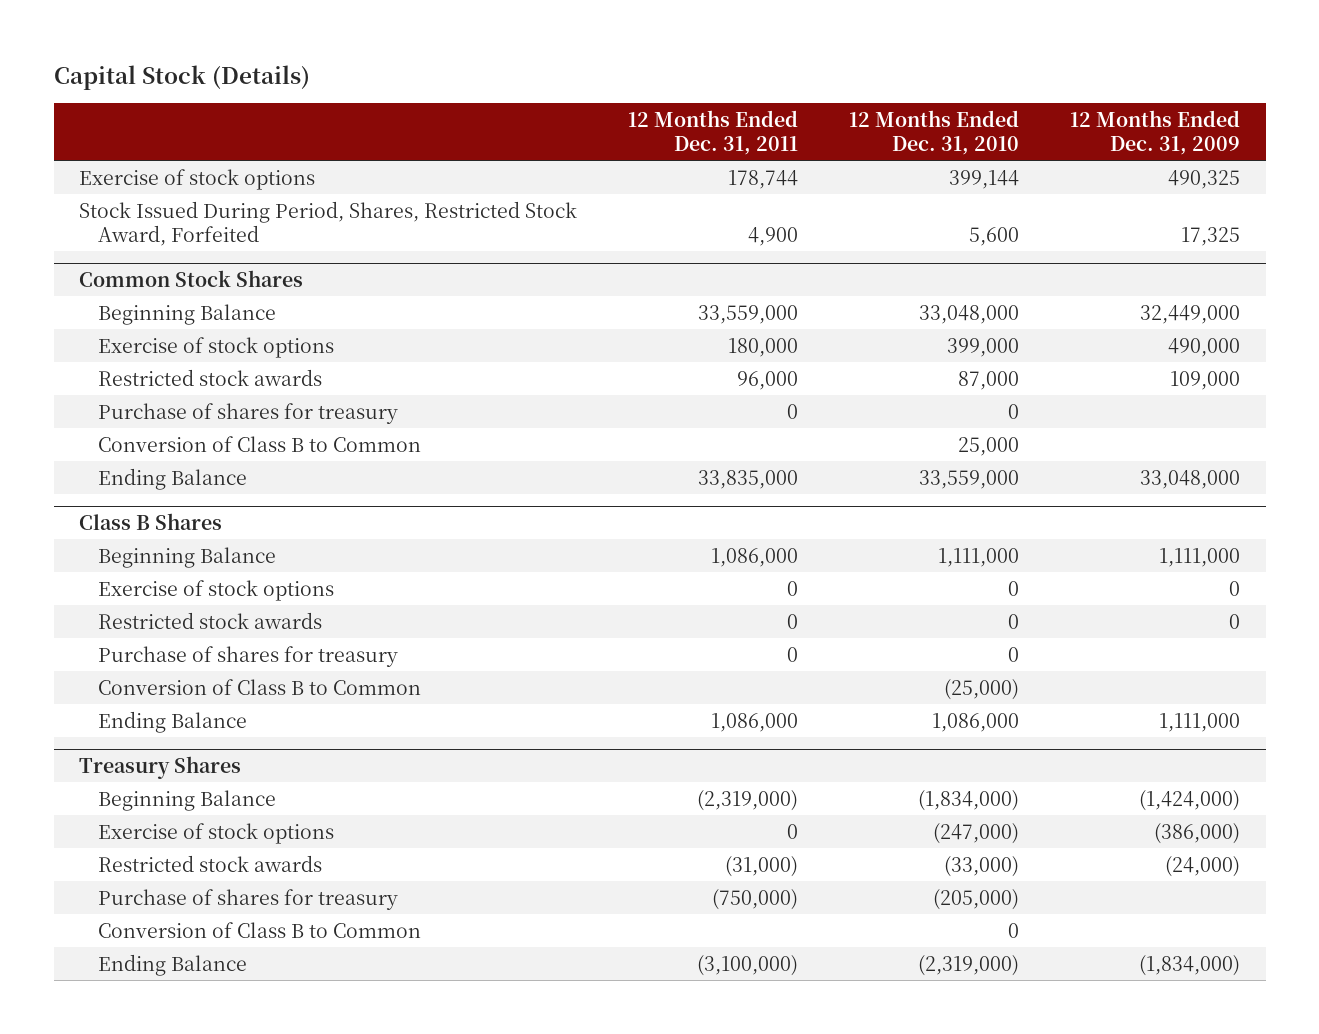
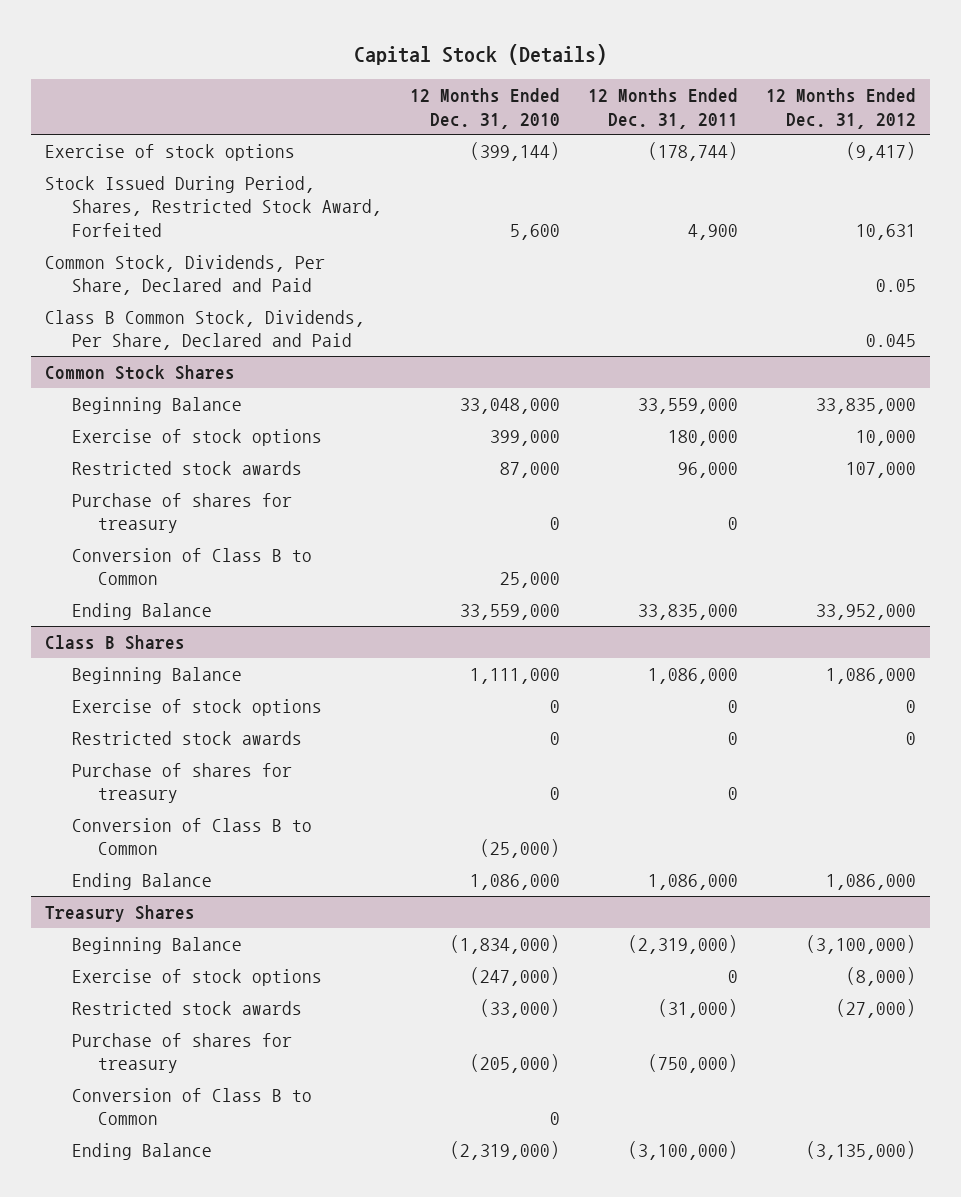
- | 12 Months Ended Dec. 31, 2011 | 12 Months Ended Dec. 31, 2010 | 12 Months Ended Dec. 31, 2009
+ | 12 Months Ended Dec. 31, 2010 | 12 Months Ended Dec. 31, 2011 | 12 Months Ended Dec. 31, 2012
- Exercise of stock options | 178,744 | 399,144 | 490,325
+ Exercise of stock options | (399,144) | (178,744) | (9,417)
+ Common Stock, Dividends, Per Share, Declared and Paid | | | 0.05
+ Class B Common Stock, Dividends, Per Share, Declared and Paid | | | 0.045

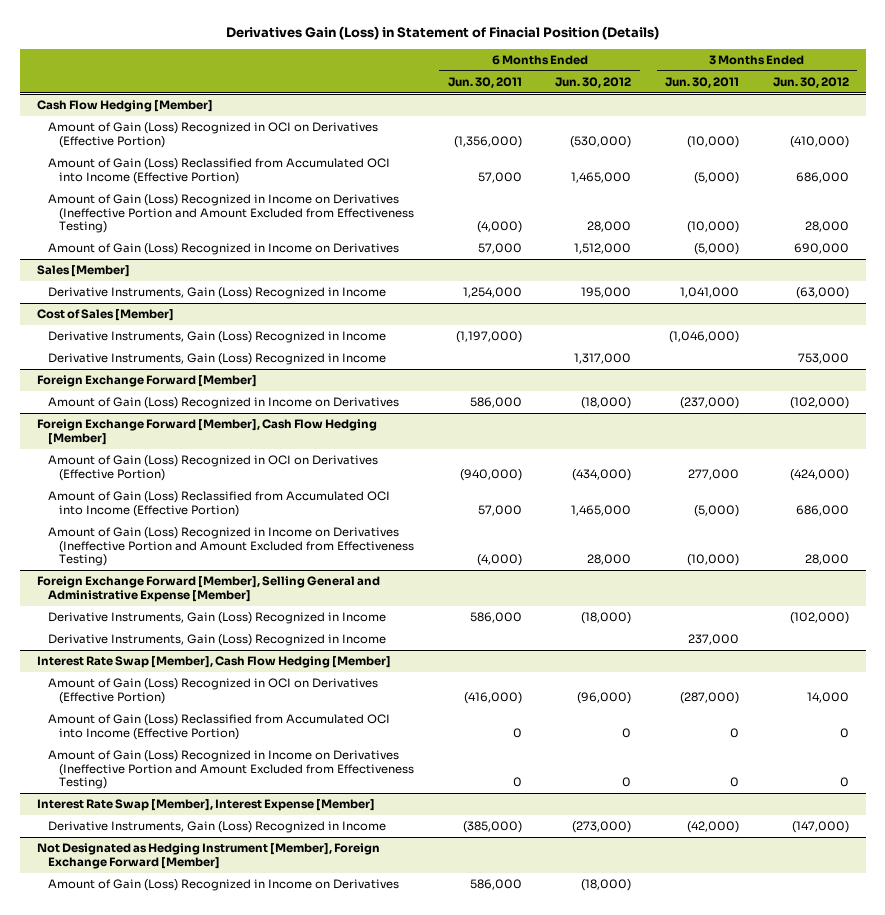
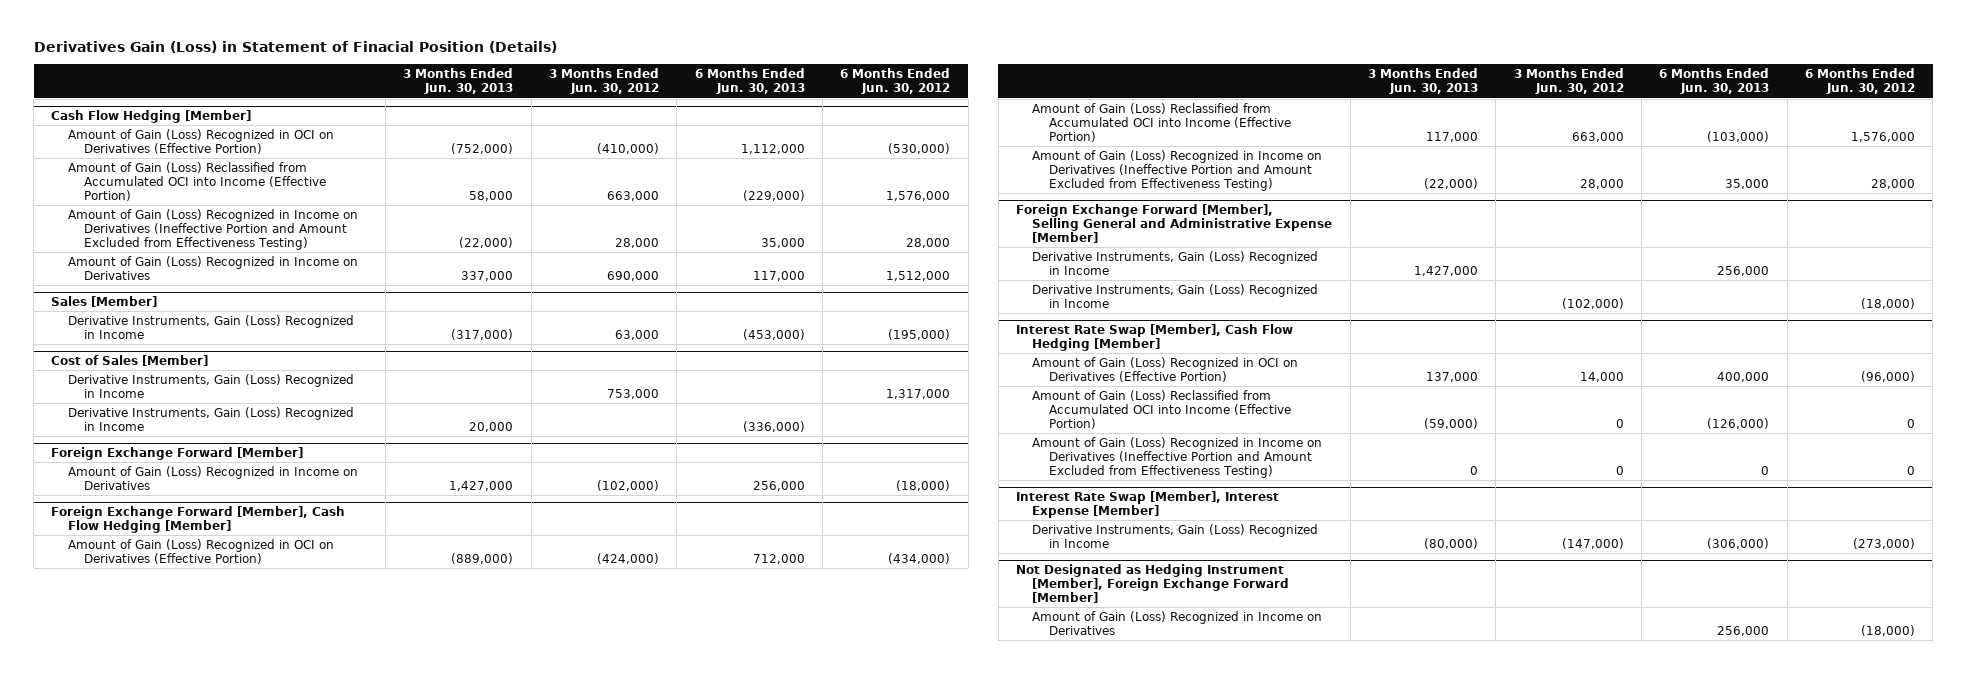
- | 6 Months Ended Jun. 30, 2011 | 6 Months Ended Jun. 30, 2012 | 3 Months Ended Jun. 30, 2011 | 3 Months Ended Jun. 30, 2012
+ | 3 Months Ended Jun. 30, 2013 | 3 Months Ended Jun. 30, 2012 | 6 Months Ended Jun. 30, 2013 | 6 Months Ended Jun. 30, 2012
@ Cash Flow Hedging [Member]
- Amount of Gain (Loss) Reclassified from Accumulated OCI into Income (Effective Portion) | 57,000 | 1,465,000 | (5,000) | 686,000
+ Amount of Gain (Loss) Reclassified from Accumulated OCI into Income (Effective Portion) | 58,000 | 663,000 | (229,000) | 1,576,000
@ Sales [Member]
- Derivative Instruments, Gain (Loss) Recognized in Income | 1,254,000 | 195,000 | 1,041,000 | (63,000)
+ Derivative Instruments, Gain (Loss) Recognized in Income | (317,000) | 63,000 | (453,000) | (195,000)
@ Cost of Sales [Member]
moved down: Derivative Instruments, Gain (Loss) Recognized in Income | 20,000 | | (336,000) |
@ Foreign Exchange Forward [Member], Cash Flow Hedging [Member]
- Amount of Gain (Loss) Reclassified from Accumulated OCI into Income (Effective Portion) | 57,000 | 1,465,000 | (5,000) | 686,000
+ Amount of Gain (Loss) Reclassified from Accumulated OCI into Income (Effective Portion) | 117,000 | 663,000 | (103,000) | 1,576,000
@ Foreign Exchange Forward [Member], Selling General and Administrative Expense [Member]
moved down: Derivative Instruments, Gain (Loss) Recognized in Income | | (102,000) | | (18,000)

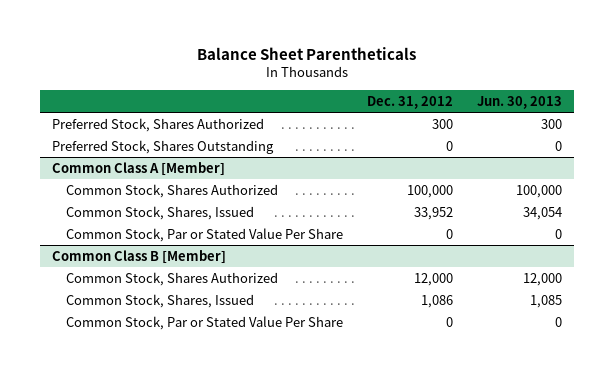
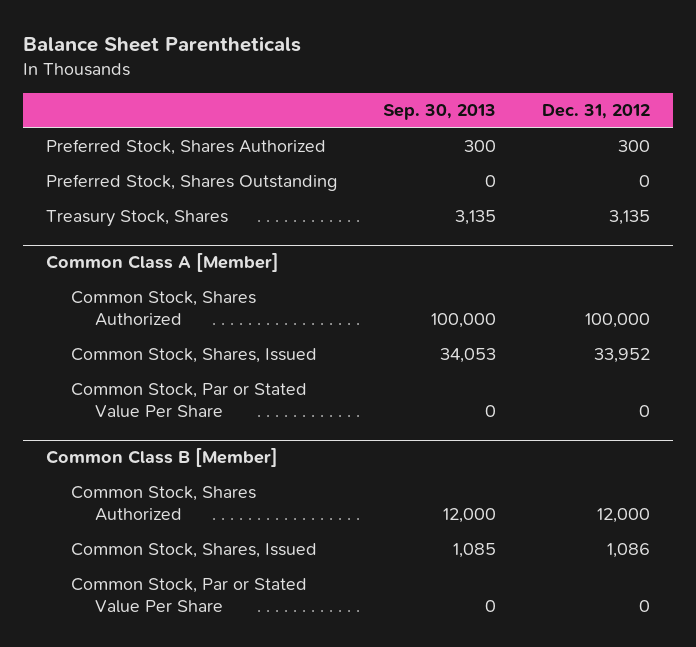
- | Dec. 31, 2012 | Jun. 30, 2013
+ | Sep. 30, 2013 | Dec. 31, 2012
+ Treasury Stock, Shares | 3,135 | 3,135

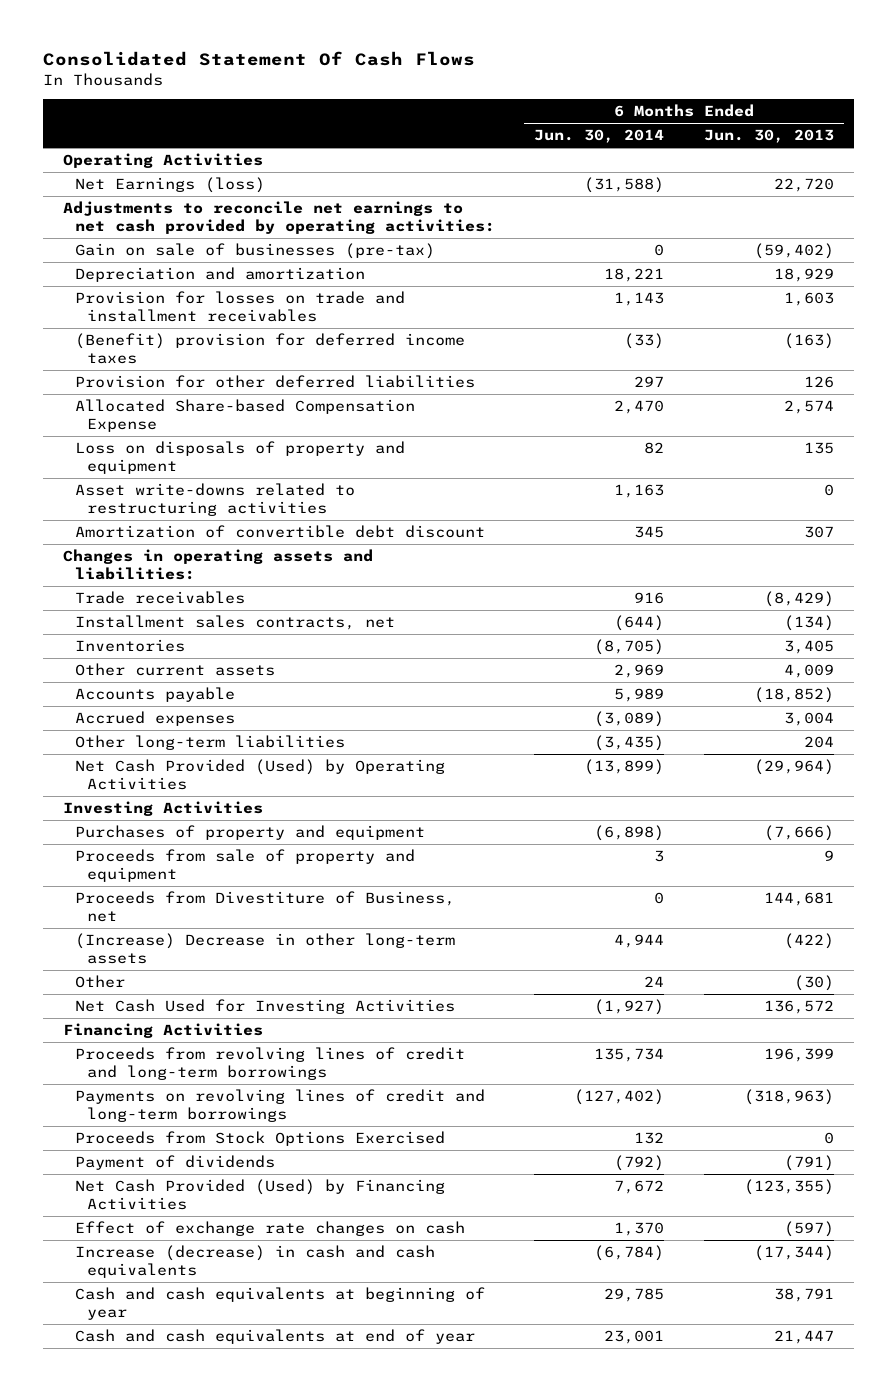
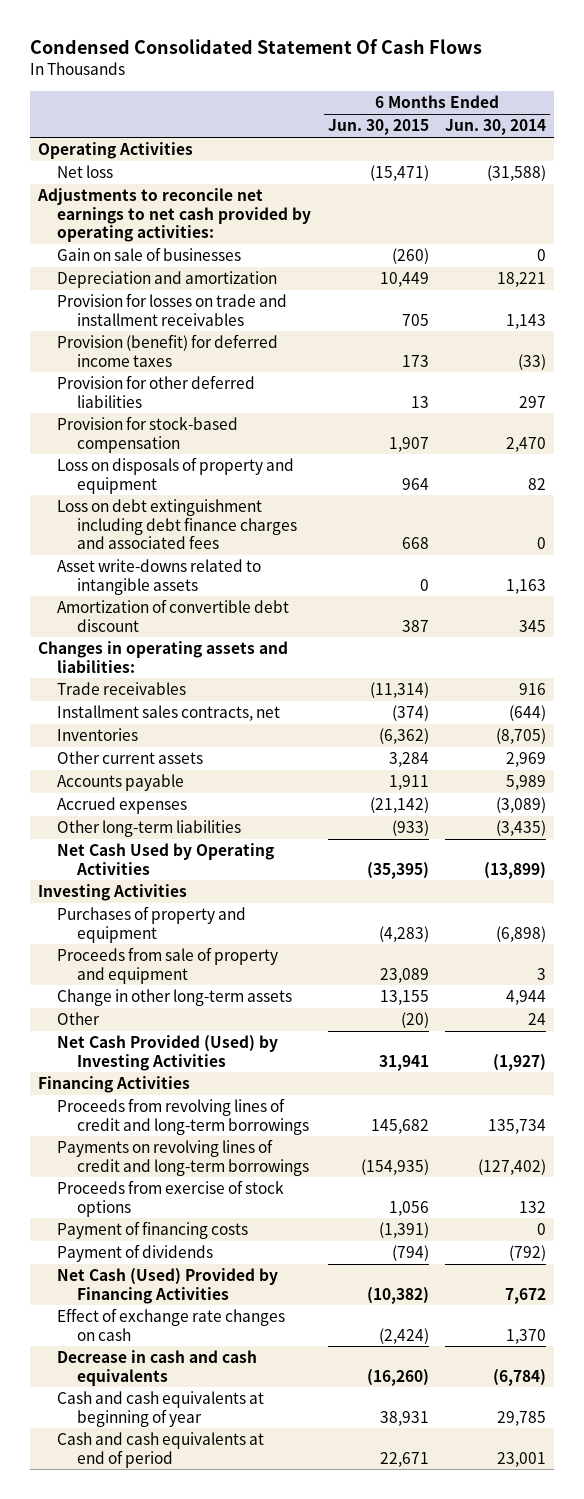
- Consolidated Statement Of Cash Flows
+ Condensed Consolidated Statement Of Cash Flows
- | 6 Months Ended Jun. 30, 2014 | 6 Months Ended Jun. 30, 2013
+ | 6 Months Ended Jun. 30, 2015 | 6 Months Ended Jun. 30, 2014
- Net Earnings (loss) | (31,588) | 22,720
+ Net loss | (15,471) | (31,588)
- Gain on sale of businesses (pre-tax) | 0 | (59,402)
+ Gain on sale of businesses | (260) | 0
- (Benefit) provision for deferred income taxes | (33) | (163)
+ Provision (benefit) for deferred income taxes | 173 | (33)
- Allocated Share-based Compensation Expense | 2,470 | 2,574
+ Provision for stock-based compensation | 1,907 | 2,470
- Asset write-downs related to restructuring activities | 1,163 | 0
+ Loss on debt extinguishment including debt finance charges and associated fees | 668 | 0
+ Asset write-downs related to intangible assets | 0 | 1,163
- Net Cash Provided (Used) by Operating Activities | (13,899) | (29,964)
+ Net Cash Used by Operating Activities | (35,395) | (13,899)
- Proceeds from Divestiture of Business, net | 0 | 144,681
- (Increase) Decrease in other long-term assets | 4,944 | (422)
+ Change in other long-term assets | 13,155 | 4,944
- Net Cash Used for Investing Activities | (1,927) | 136,572
+ Net Cash Provided (Used) by Investing Activities | 31,941 | (1,927)
- Proceeds from Stock Options Exercised | 132 | 0
+ Proceeds from exercise of stock options | 1,056 | 132
+ Payment of financing costs | (1,391) | 0
- Net Cash Provided (Used) by Financing Activities | 7,672 | (123,355)
+ Net Cash (Used) Provided by Financing Activities | (10,382) | 7,672
- Increase (decrease) in cash and cash equivalents | (6,784) | (17,344)
+ Decrease in cash and cash equivalents | (16,260) | (6,784)
- Cash and cash equivalents at end of year | 23,001 | 21,447
+ Cash and cash equivalents at end of period | 22,671 | 23,001

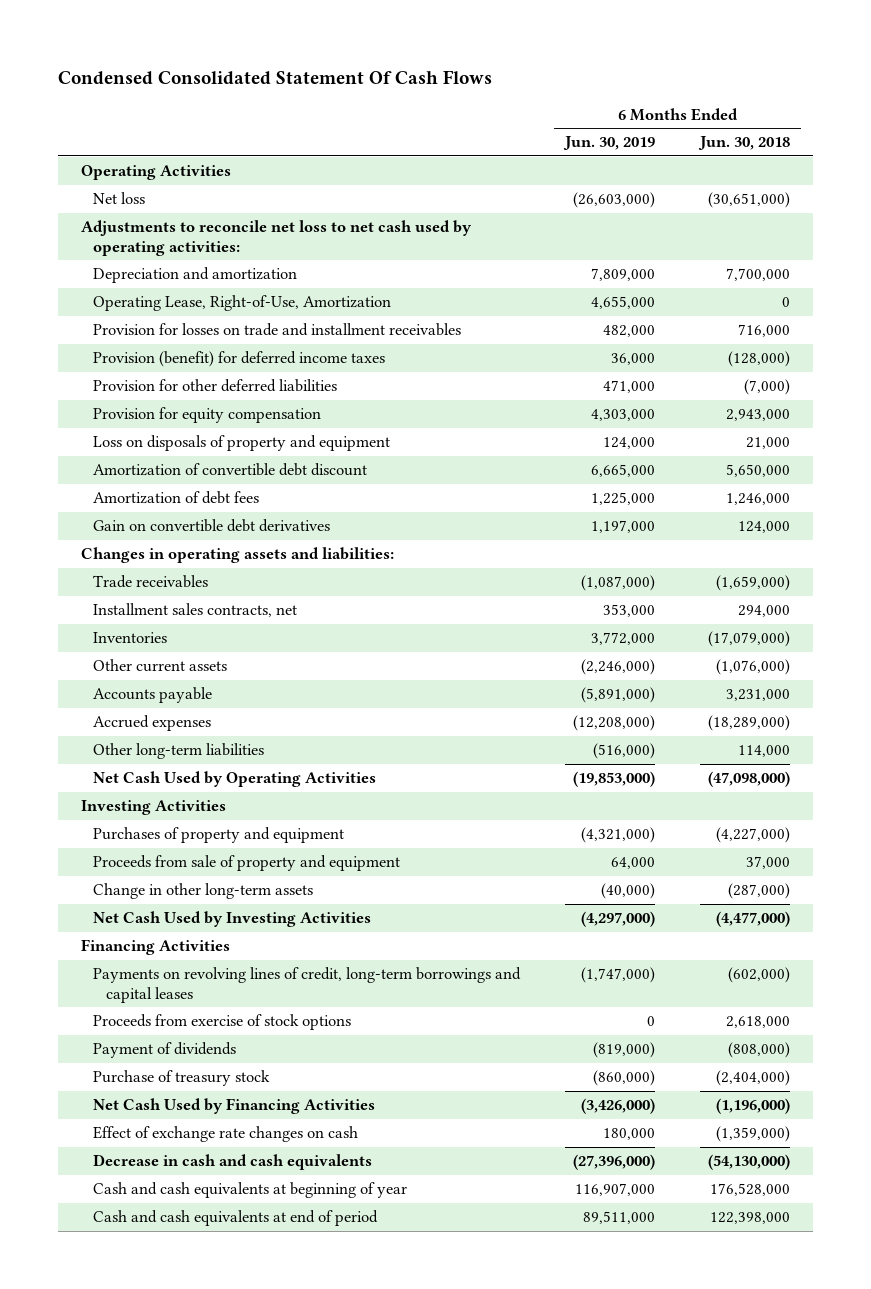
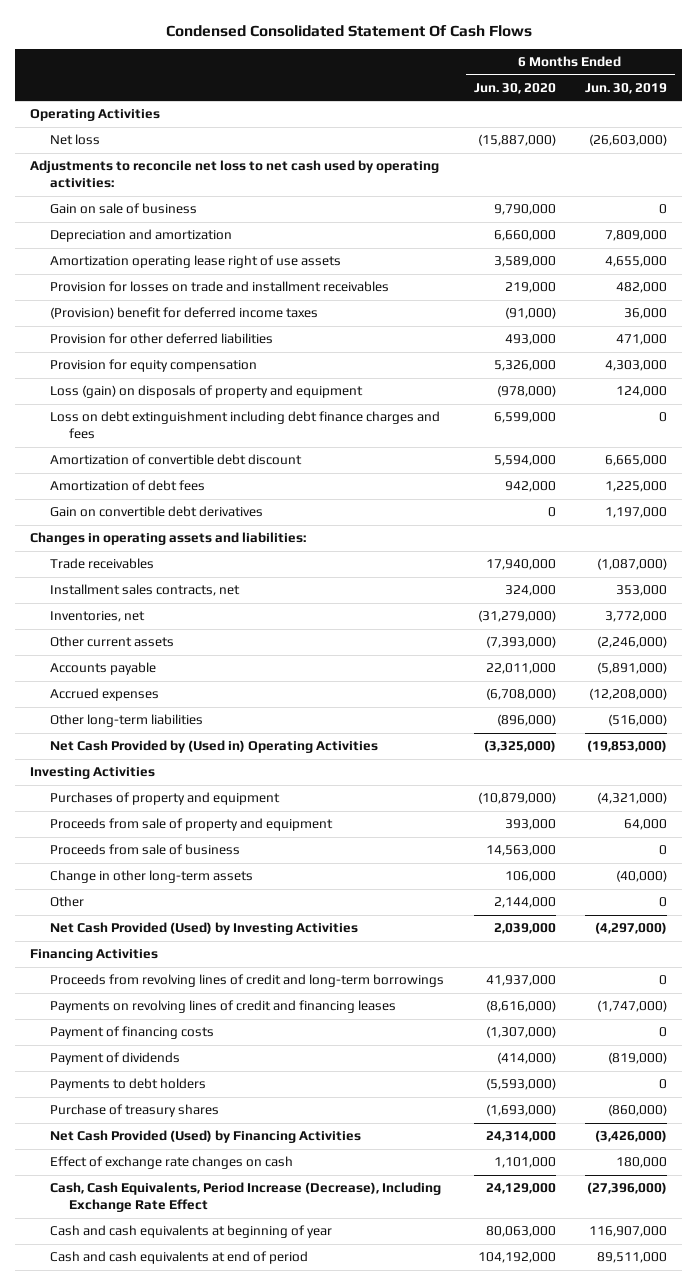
- | 6 Months Ended Jun. 30, 2019 | 6 Months Ended Jun. 30, 2018
+ | 6 Months Ended Jun. 30, 2020 | 6 Months Ended Jun. 30, 2019
+ Gain on sale of business | 9,790,000 | 0
- Operating Lease, Right-of-Use, Amortization | 4,655,000 | 0
+ Amortization operating lease right of use assets | 3,589,000 | 4,655,000
- Provision (benefit) for deferred income taxes | 36,000 | (128,000)
+ (Provision) benefit for deferred income taxes | (91,000) | 36,000
- Loss on disposals of property and equipment | 124,000 | 21,000
+ Loss (gain) on disposals of property and equipment | (978,000) | 124,000
+ Loss on debt extinguishment including debt finance charges and fees | 6,599,000 | 0
- Inventories | 3,772,000 | (17,079,000)
+ Inventories, net | (31,279,000) | 3,772,000
- Net Cash Used by Operating Activities | (19,853,000) | (47,098,000)
+ Net Cash Provided by (Used in) Operating Activities | (3,325,000) | (19,853,000)
+ Proceeds from sale of business | 14,563,000 | 0
- Net Cash Used by Investing Activities | (4,297,000) | (4,477,000)
+ Other | 2,144,000 | 0
+ Net Cash Provided (Used) by Investing Activities | 2,039,000 | (4,297,000)
- Payments on revolving lines of credit, long-term borrowings and capital leases | (1,747,000) | (602,000)
- Proceeds from exercise of stock options | 0 | 2,618,000
+ Proceeds from revolving lines of credit and long-term borrowings | 41,937,000 | 0
+ Payments on revolving lines of credit and financing leases | (8,616,000) | (1,747,000)
+ Payment of financing costs | (1,307,000) | 0
- Purchase of treasury stock | (860,000) | (2,404,000)
- Net Cash Used by Financing Activities | (3,426,000) | (1,196,000)
+ Payments to debt holders | (5,593,000) | 0
+ Purchase of treasury shares | (1,693,000) | (860,000)
+ Net Cash Provided (Used) by Financing Activities | 24,314,000 | (3,426,000)
- Decrease in cash and cash equivalents | (27,396,000) | (54,130,000)
+ Cash, Cash Equivalents, Period Increase (Decrease), Including Exchange Rate Effect | 24,129,000 | (27,396,000)

